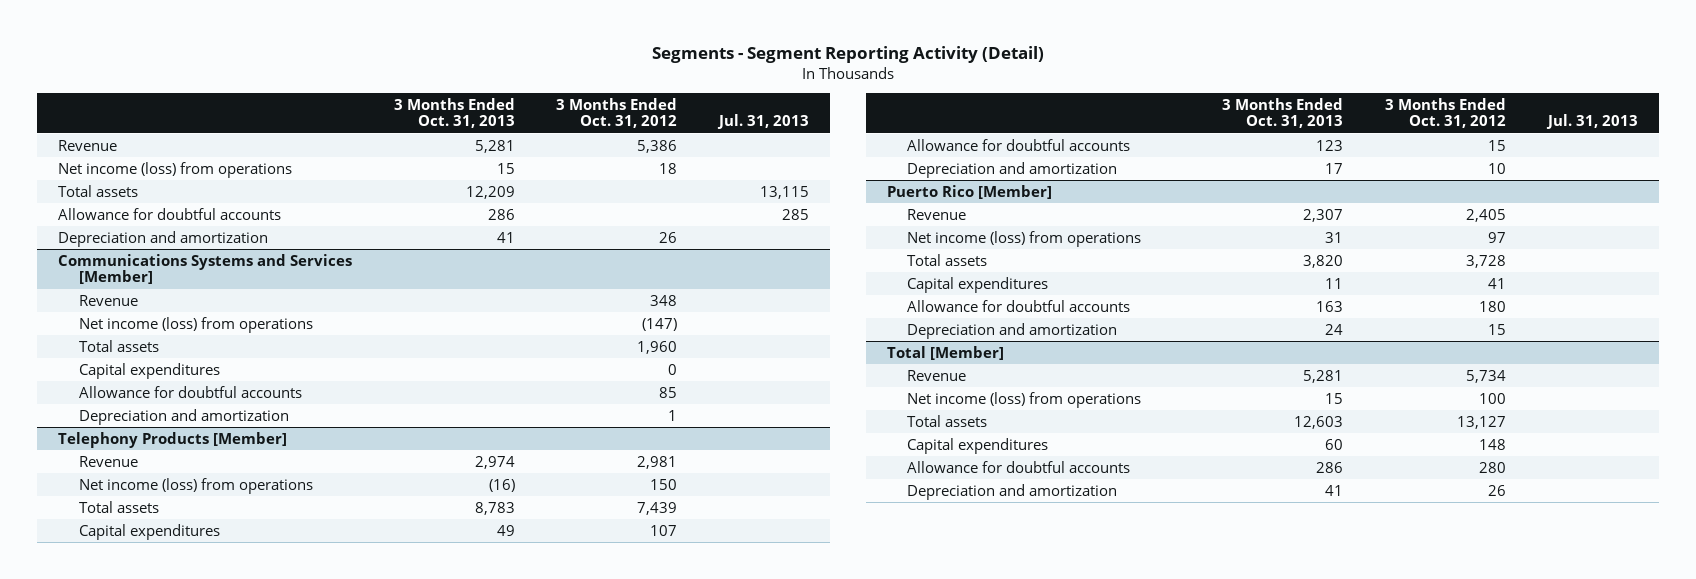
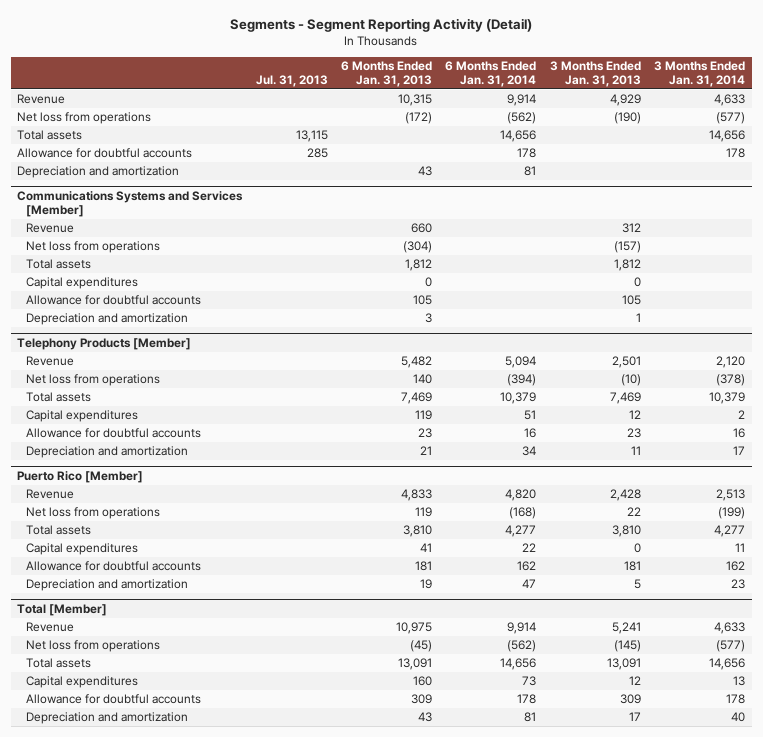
- | 3 Months Ended Oct. 31, 2013 | 3 Months Ended Oct. 31, 2012 | Jul. 31, 2013
+ | Jul. 31, 2013 | 6 Months Ended Jan. 31, 2013 | 6 Months Ended Jan. 31, 2014 | 3 Months Ended Jan. 31, 2013 | 3 Months Ended Jan. 31, 2014
- Net income (loss) from operations | 15 | 18 |
+ Net loss from operations | | (172) | (562) | (190) | (577)
@ Communications Systems and Services [Member]
- Net income (loss) from operations | | (147) |
+ Net loss from operations | | (304) | | (157) |
@ Telephony Products [Member]
- Net income (loss) from operations | (16) | 150 |
+ Net loss from operations | | 140 | (394) | (10) | (378)
@ Puerto Rico [Member]
- Net income (loss) from operations | 31 | 97 |
+ Net loss from operations | | 119 | (168) | 22 | (199)
@ Total [Member]
- Net income (loss) from operations | 15 | 100 |
+ Net loss from operations | | (45) | (562) | (145) | (577)

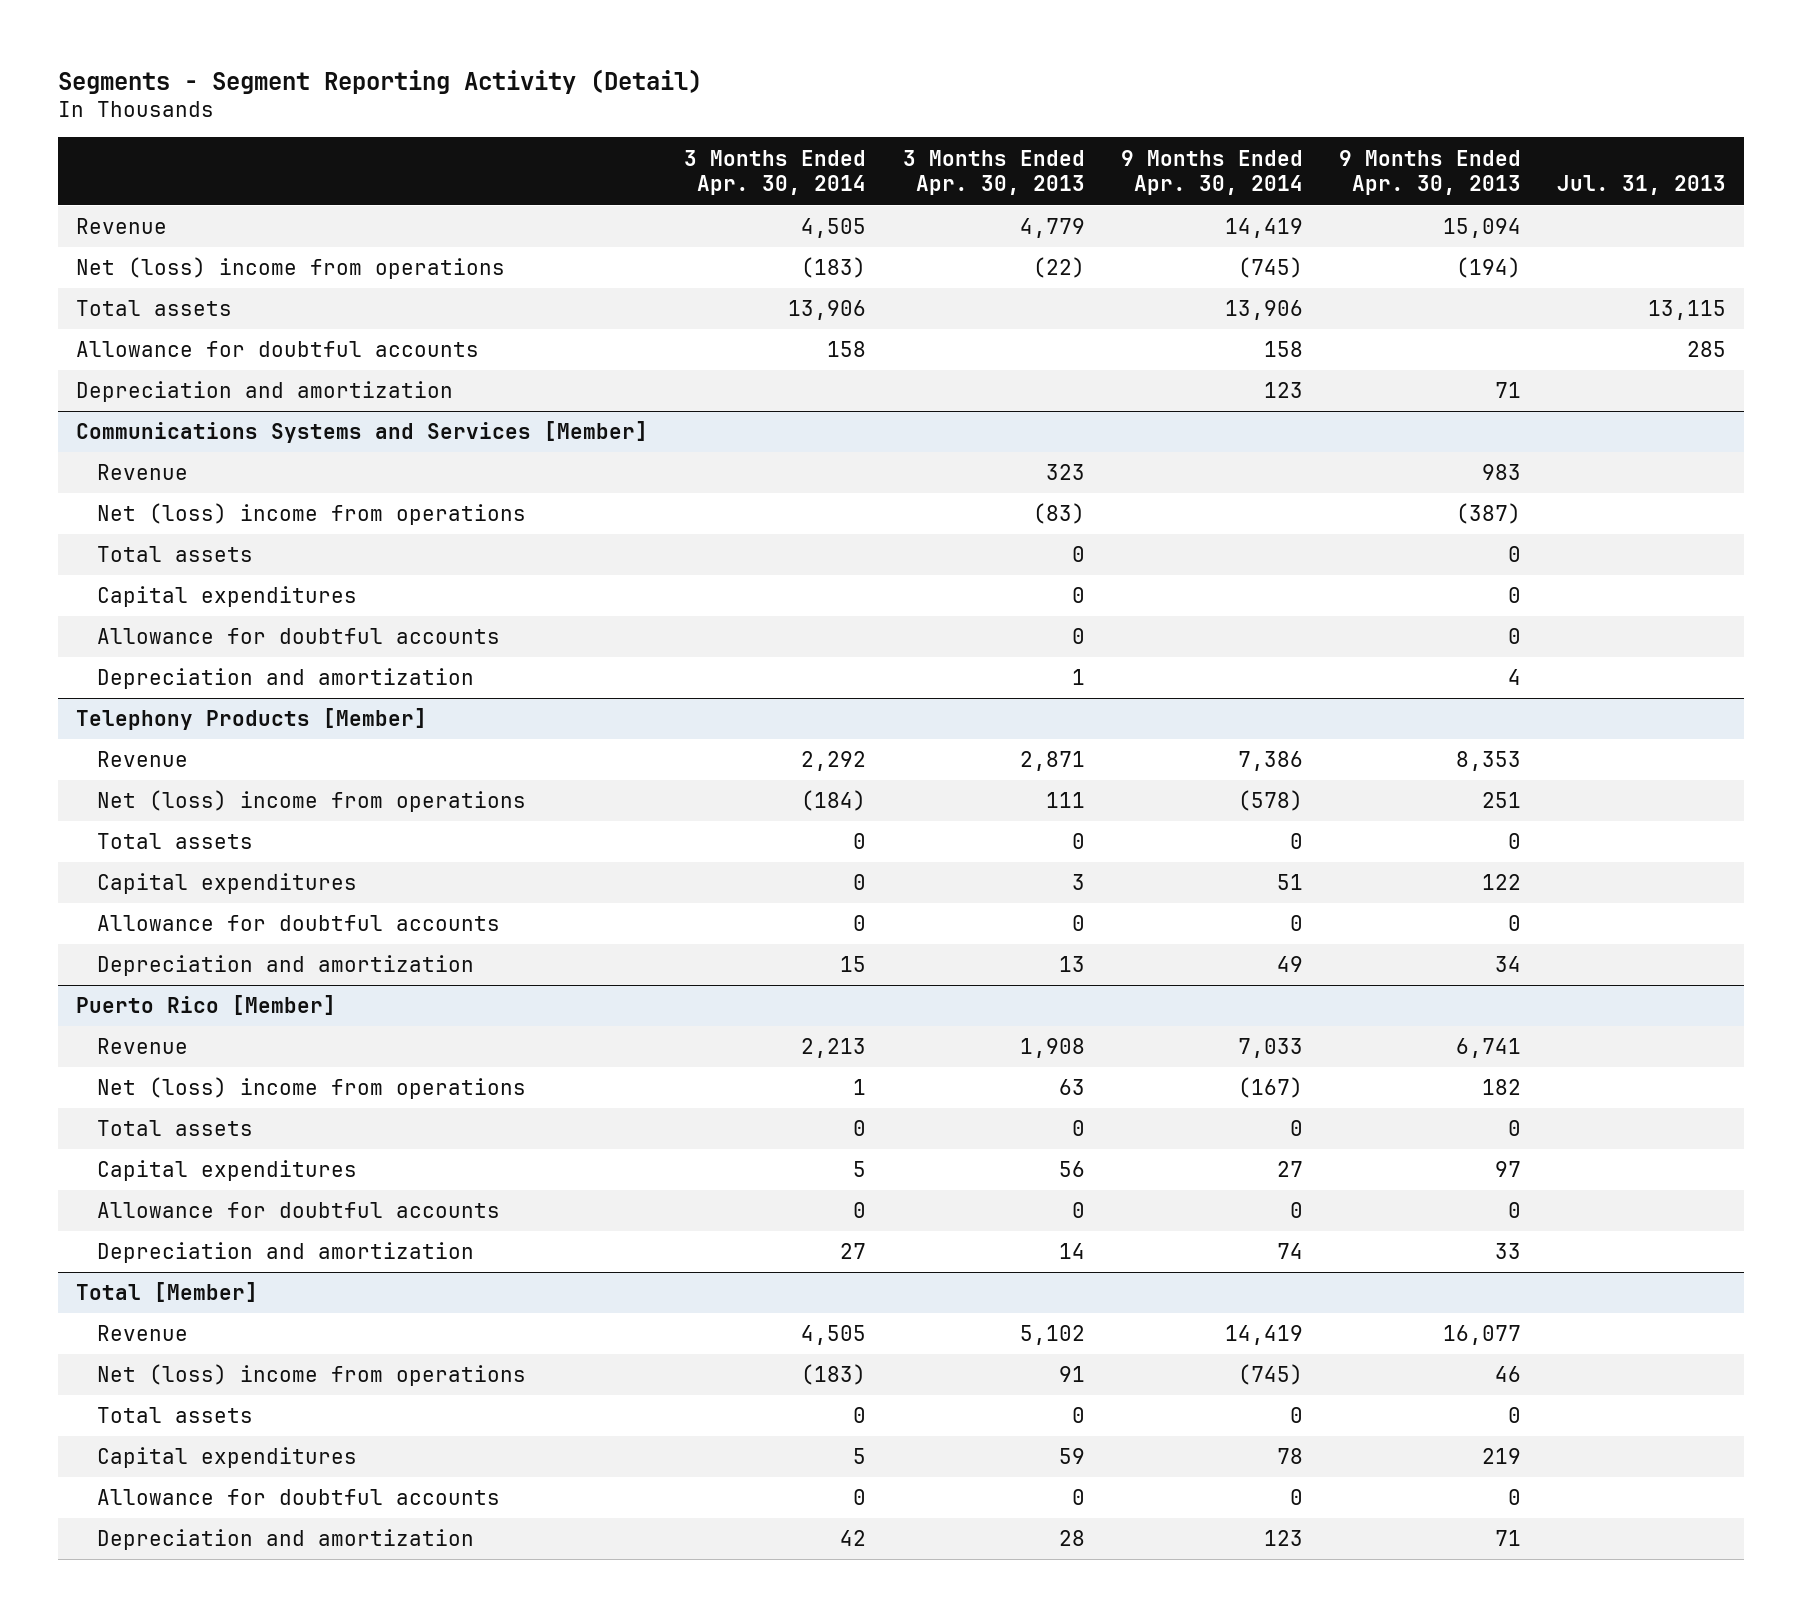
- | Jul. 31, 2013 | 6 Months Ended Jan. 31, 2013 | 6 Months Ended Jan. 31, 2014 | 3 Months Ended Jan. 31, 2013 | 3 Months Ended Jan. 31, 2014
+ | 3 Months Ended Apr. 30, 2014 | 3 Months Ended Apr. 30, 2013 | 9 Months Ended Apr. 30, 2014 | 9 Months Ended Apr. 30, 2013 | Jul. 31, 2013
- Net loss from operations | | (172) | (562) | (190) | (577)
+ Net (loss) income from operations | (183) | (22) | (745) | (194) |
@ Communications Systems and Services [Member]
- Net loss from operations | | (304) | | (157) |
+ Net (loss) income from operations | | (83) | | (387) |
@ Telephony Products [Member]
- Net loss from operations | | 140 | (394) | (10) | (378)
+ Net (loss) income from operations | (184) | 111 | (578) | 251 |
@ Puerto Rico [Member]
- Net loss from operations | | 119 | (168) | 22 | (199)
+ Net (loss) income from operations | 1 | 63 | (167) | 182 |
@ Total [Member]
- Net loss from operations | | (45) | (562) | (145) | (577)
+ Net (loss) income from operations | (183) | 91 | (745) | 46 |

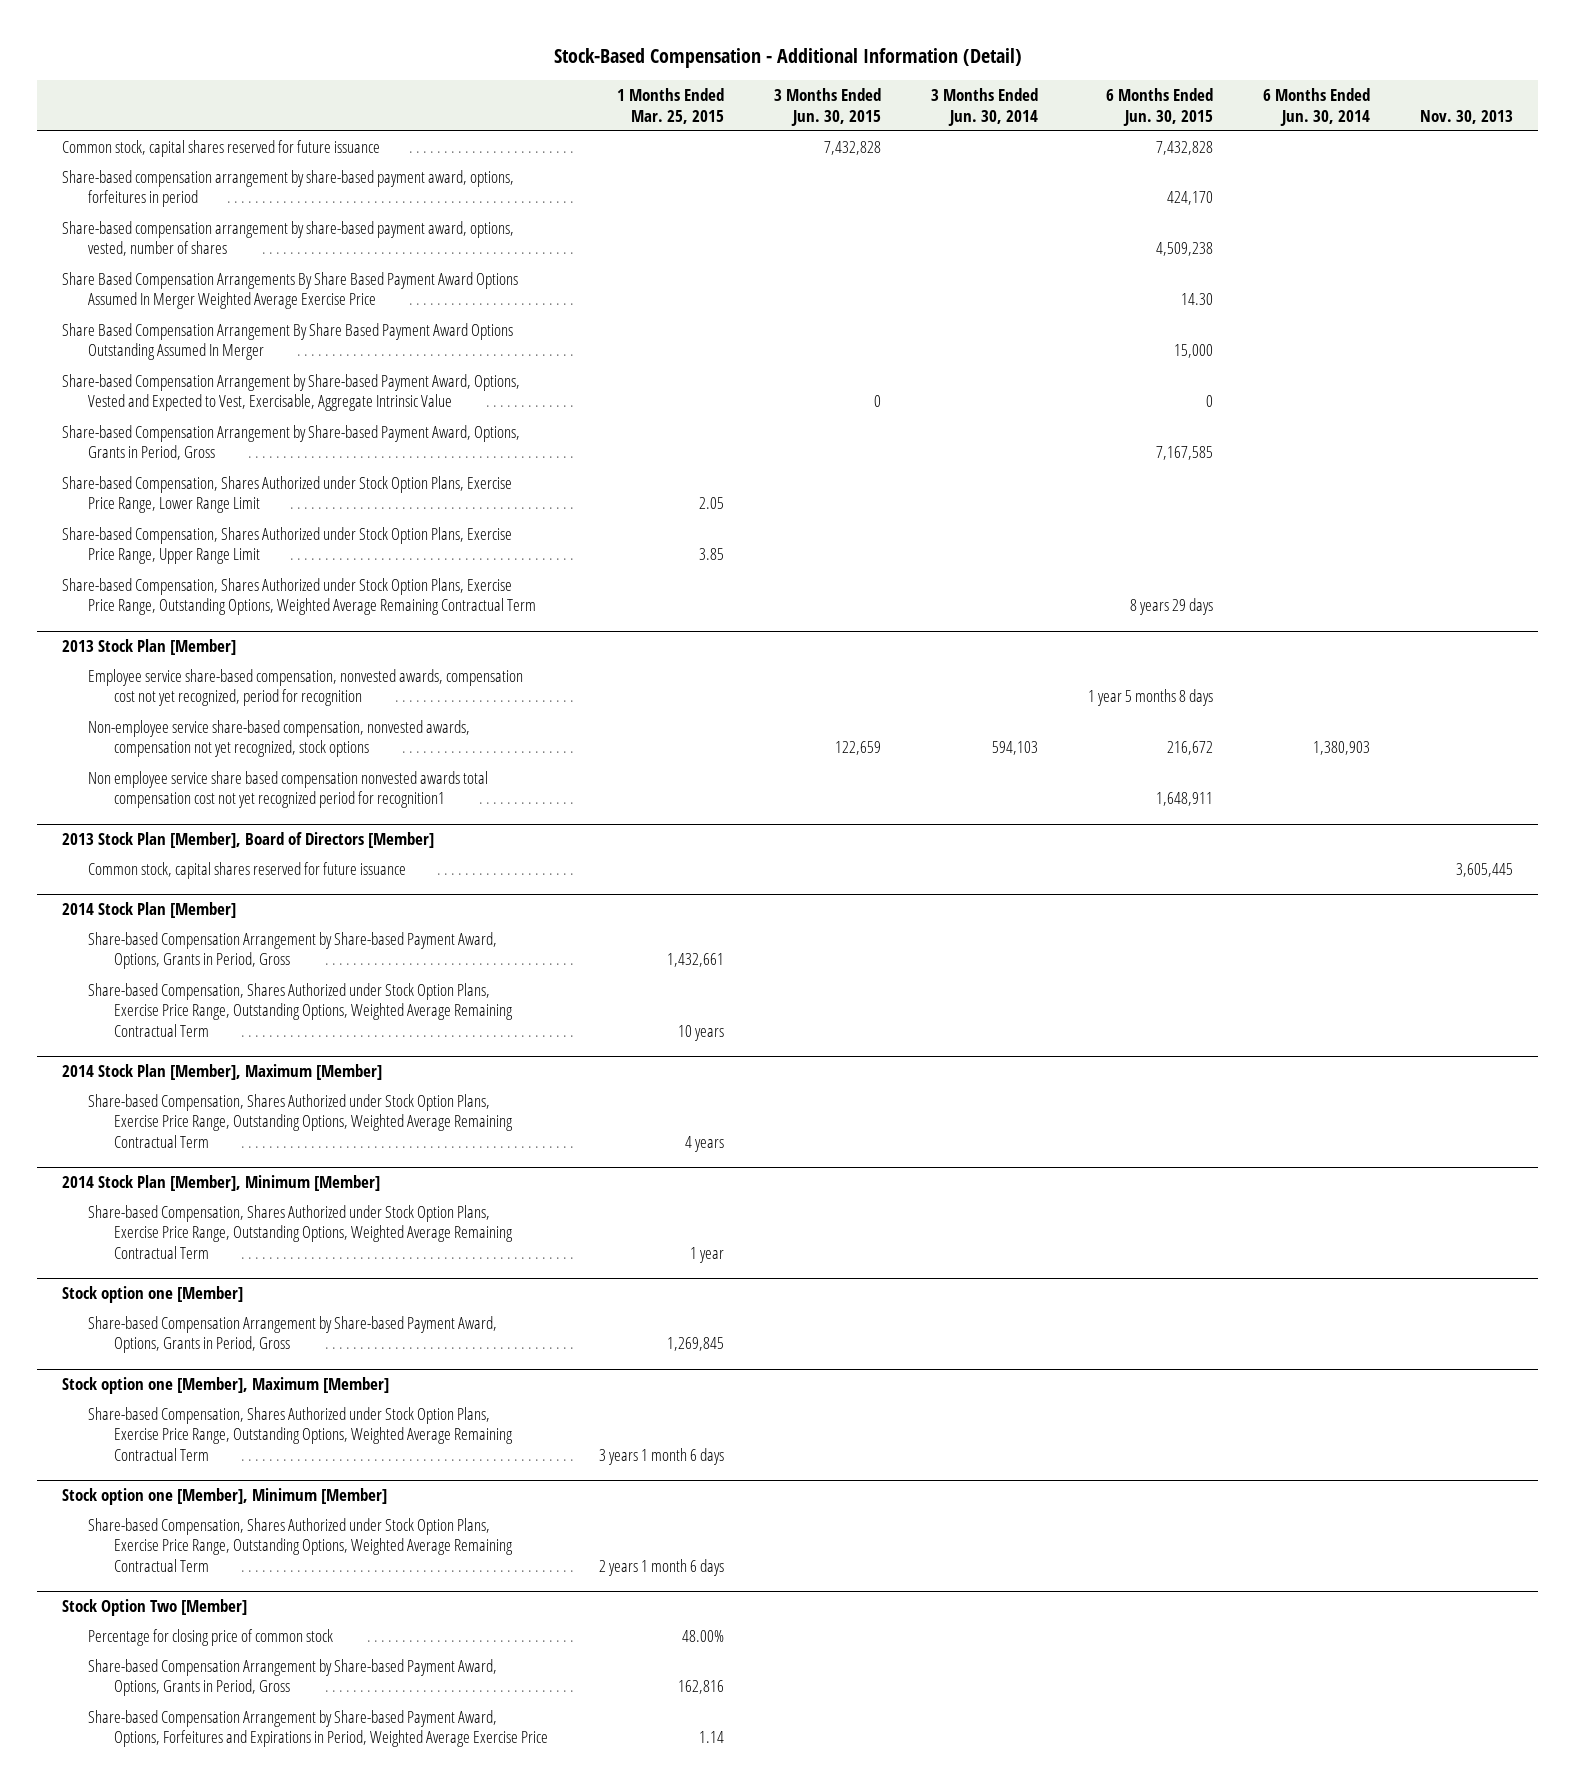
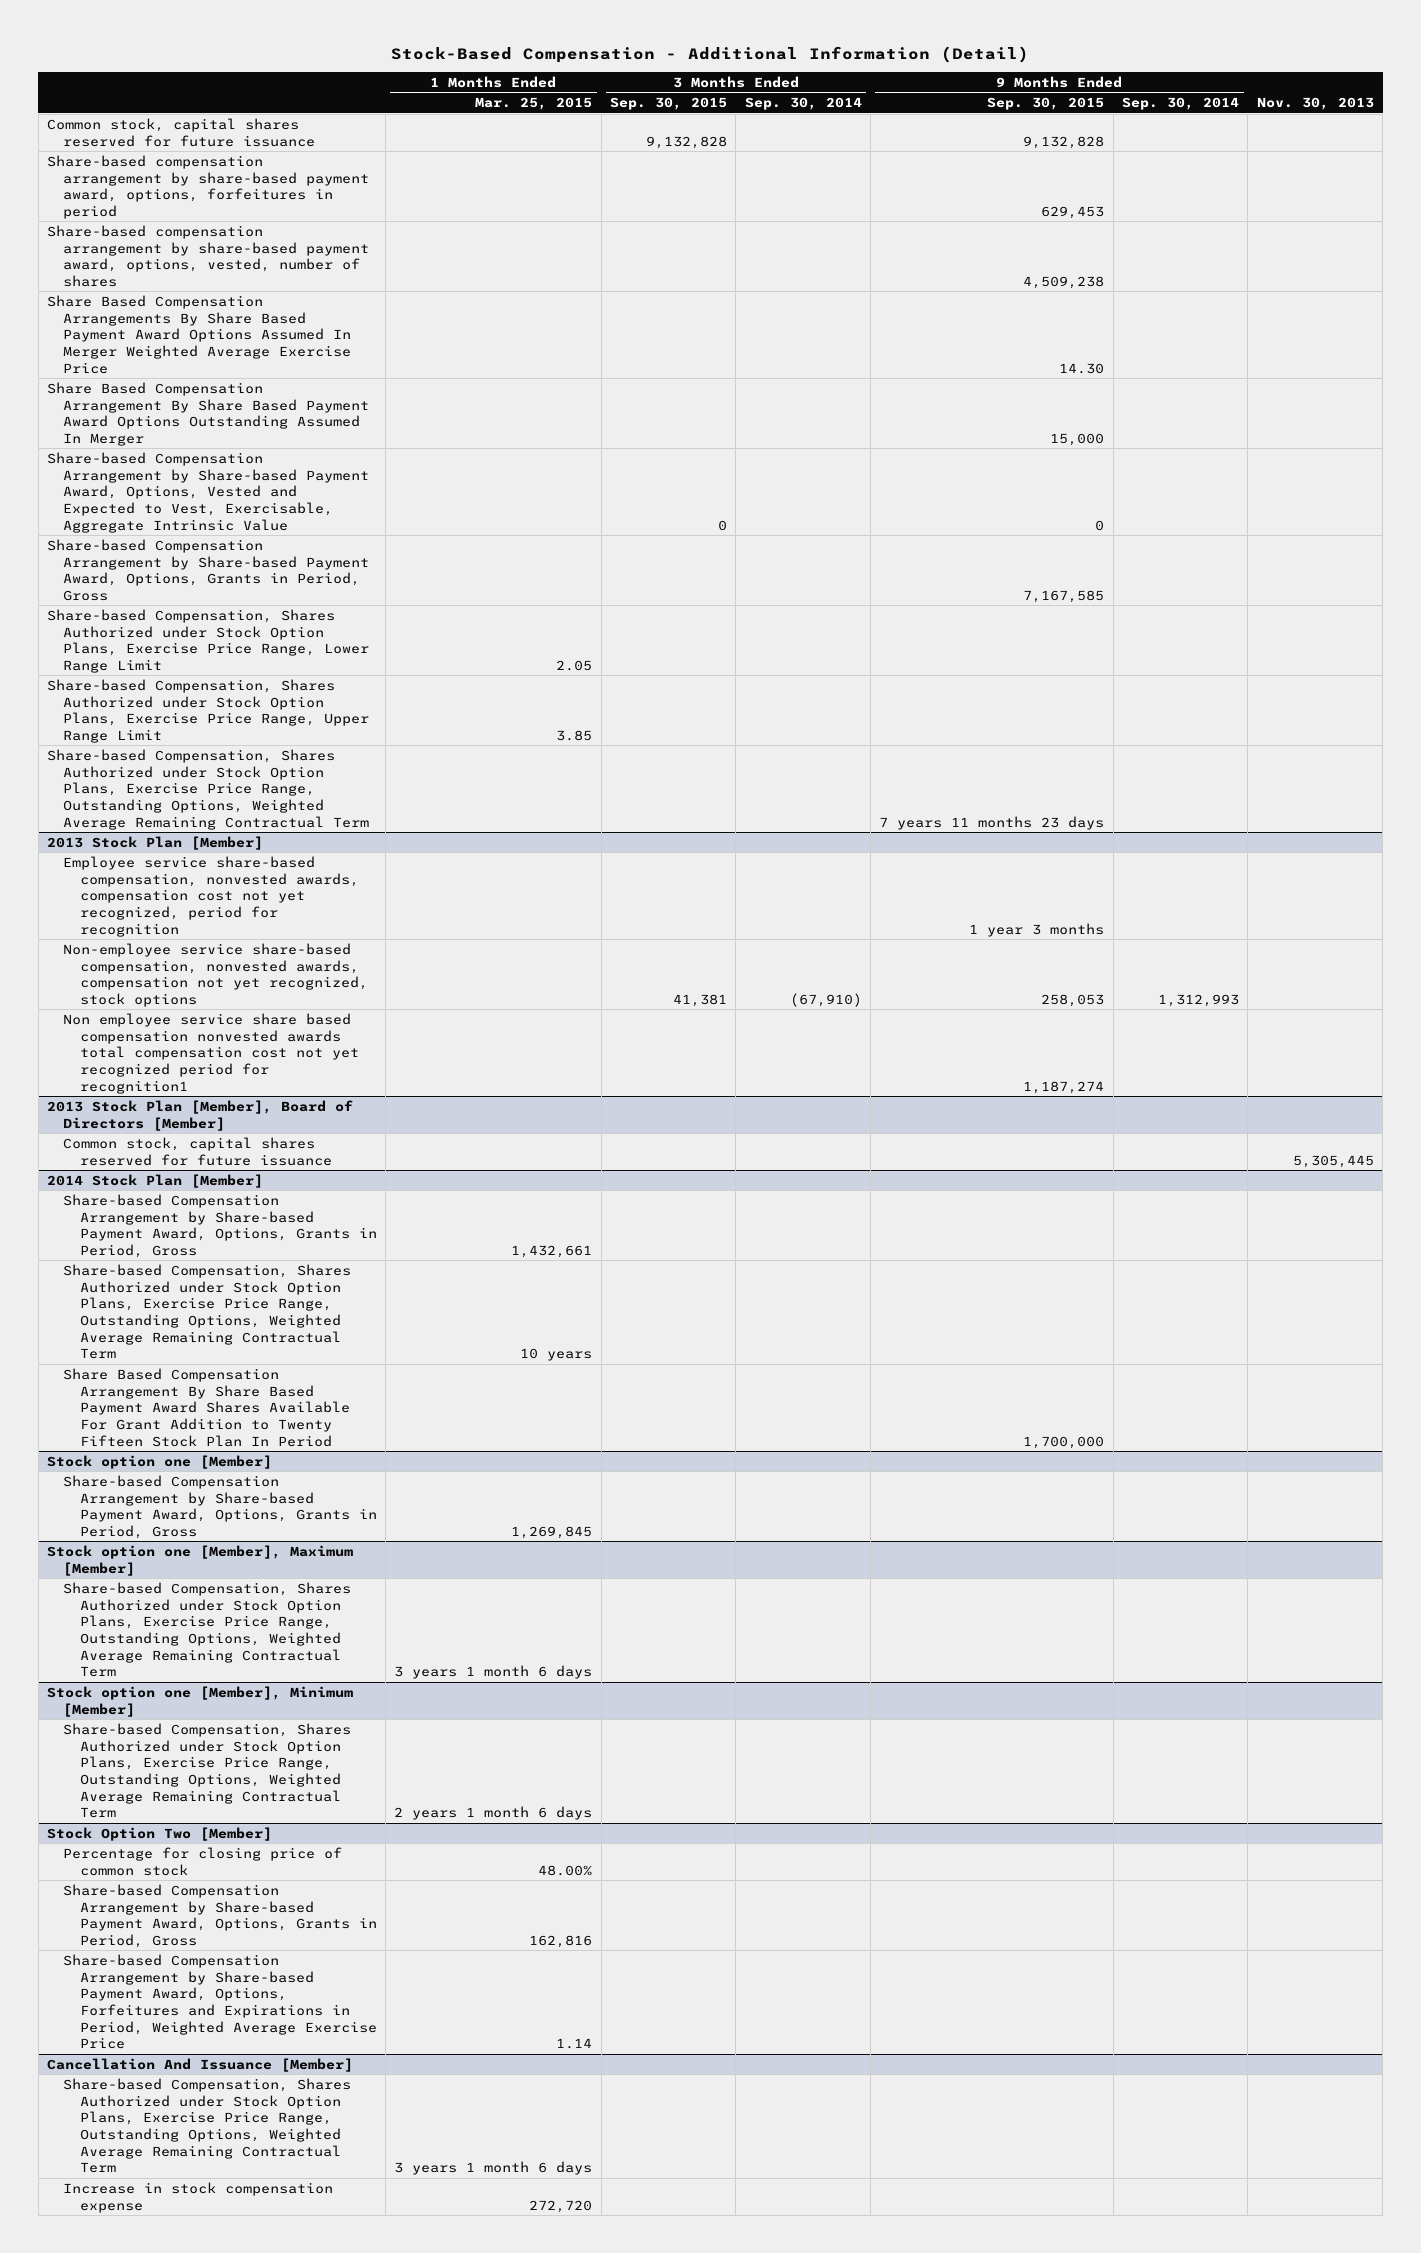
- | 1 Months Ended Mar. 25, 2015 | 3 Months Ended Jun. 30, 2015 | 3 Months Ended Jun. 30, 2014 | 6 Months Ended Jun. 30, 2015 | 6 Months Ended Jun. 30, 2014 | Nov. 30, 2013
+ | 1 Months Ended Mar. 25, 2015 | 3 Months Ended Sep. 30, 2015 | 3 Months Ended Sep. 30, 2014 | 9 Months Ended Sep. 30, 2015 | 9 Months Ended Sep. 30, 2014 | Nov. 30, 2013
@ 2013 Stock Plan [Member], Board of Directors [Member]
- Common stock, capital shares reserved for future issuance | | | | | | 3,605,445
+ Common stock, capital shares reserved for future issuance | | | | | | 5,305,445
- 2014 Stock Plan [Member], Maximum [Member]
- Share-based Compensation, Shares Authorized under Stock Option Plans, Exercise Price Range, Outstanding Options, Weighted Average Remaining Contractual Term | 4 years | | | | |
- 2014 Stock Plan [Member], Minimum [Member]
- Share-based Compensation, Shares Authorized under Stock Option Plans, Exercise Price Range, Outstanding Options, Weighted Average Remaining Contractual Term | 1 year | | | | |
@ 2014 Stock Plan [Member]
+ Share Based Compensation Arrangement By Share Based Payment Award Shares Available For Grant Addition to Twenty Fifteen Stock Plan In Period | | | | 1,700,000 | |
+ Cancellation And Issuance [Member]
+ Share-based Compensation, Shares Authorized under Stock Option Plans, Exercise Price Range, Outstanding Options, Weighted Average Remaining Contractual Term | 3 years 1 month 6 days | | | | |
+ Increase in stock compensation expense | 272,720 | | | | |

